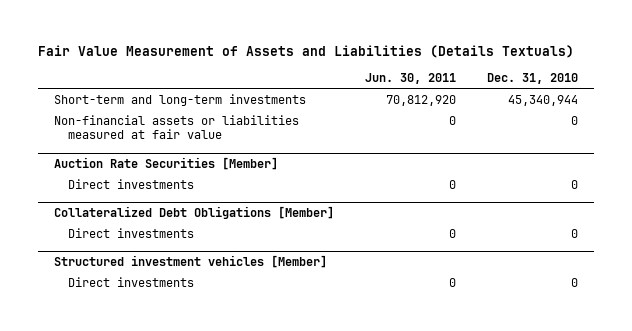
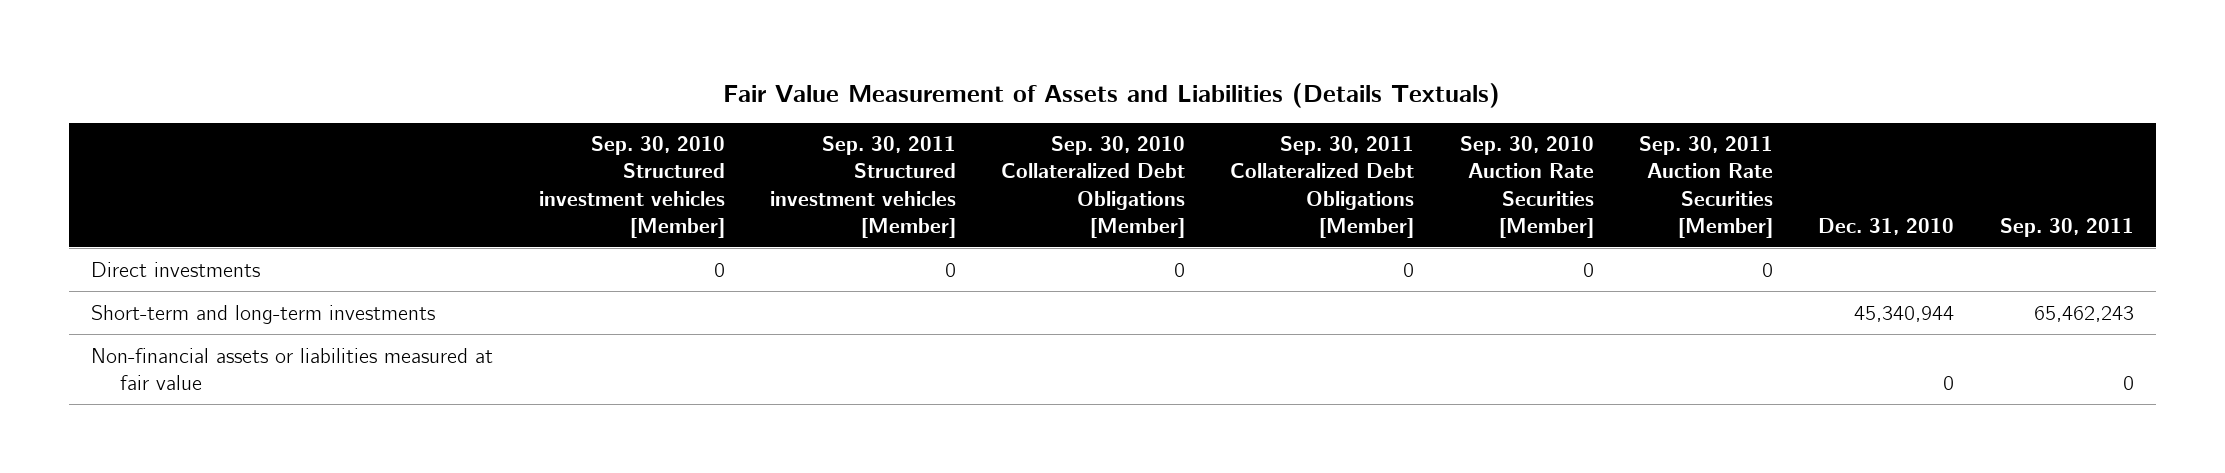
- | Jun. 30, 2011 | Dec. 31, 2010
+ | Sep. 30, 2010 Structured investment vehicles [Member] | Sep. 30, 2011 Structured investment vehicles [Member] | Sep. 30, 2010 Collateralized Debt Obligations [Member] | Sep. 30, 2011 Collateralized Debt Obligations [Member] | Sep. 30, 2010 Auction Rate Securities [Member] | Sep. 30, 2011 Auction Rate Securities [Member] | Dec. 31, 2010 | Sep. 30, 2011
+ Direct investments | 0 | 0 | 0 | 0 | 0 | 0 | |
- Auction Rate Securities [Member]
- Direct investments | 0 | 0
- Collateralized Debt Obligations [Member]
- Direct investments | 0 | 0
- Structured investment vehicles [Member]
- Direct investments | 0 | 0

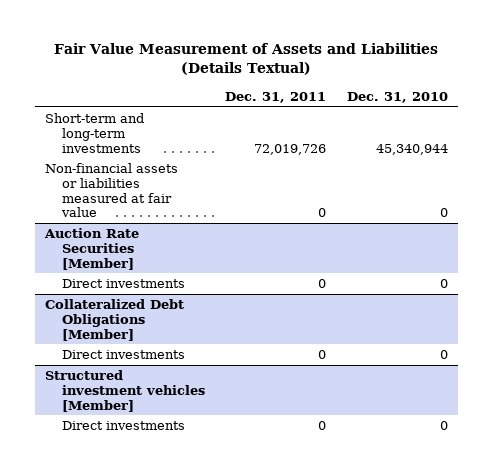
- Fair Value Measurement of Assets and Liabilities (Details Textuals)
+ Fair Value Measurement of Assets and Liabilities (Details Textual)
- | Sep. 30, 2010 Structured investment vehicles [Member] | Sep. 30, 2011 Structured investment vehicles [Member] | Sep. 30, 2010 Collateralized Debt Obligations [Member] | Sep. 30, 2011 Collateralized Debt Obligations [Member] | Sep. 30, 2010 Auction Rate Securities [Member] | Sep. 30, 2011 Auction Rate Securities [Member] | Dec. 31, 2010 | Sep. 30, 2011
+ | Dec. 31, 2011 | Dec. 31, 2010
- Direct investments | 0 | 0 | 0 | 0 | 0 | 0 | |
+ Auction Rate Securities [Member]
+ Direct investments | 0 | 0
+ Collateralized Debt Obligations [Member]
+ Direct investments | 0 | 0
+ Structured investment vehicles [Member]
+ Direct investments | 0 | 0

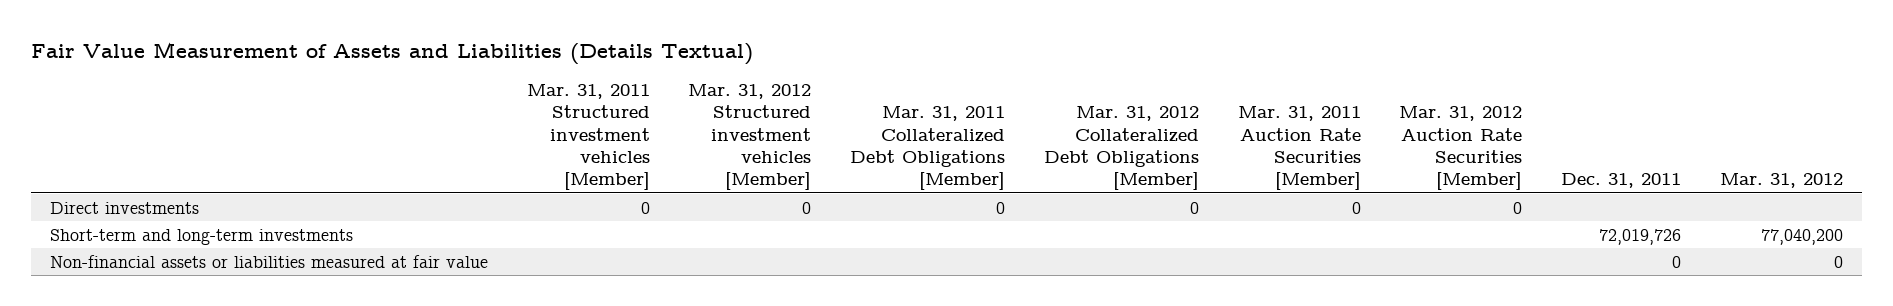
- | Dec. 31, 2011 | Dec. 31, 2010
+ | Mar. 31, 2011 Structured investment vehicles [Member] | Mar. 31, 2012 Structured investment vehicles [Member] | Mar. 31, 2011 Collateralized Debt Obligations [Member] | Mar. 31, 2012 Collateralized Debt Obligations [Member] | Mar. 31, 2011 Auction Rate Securities [Member] | Mar. 31, 2012 Auction Rate Securities [Member] | Dec. 31, 2011 | Mar. 31, 2012
+ Direct investments | 0 | 0 | 0 | 0 | 0 | 0 | |
- Auction Rate Securities [Member]
- Direct investments | 0 | 0
- Collateralized Debt Obligations [Member]
- Direct investments | 0 | 0
- Structured investment vehicles [Member]
- Direct investments | 0 | 0

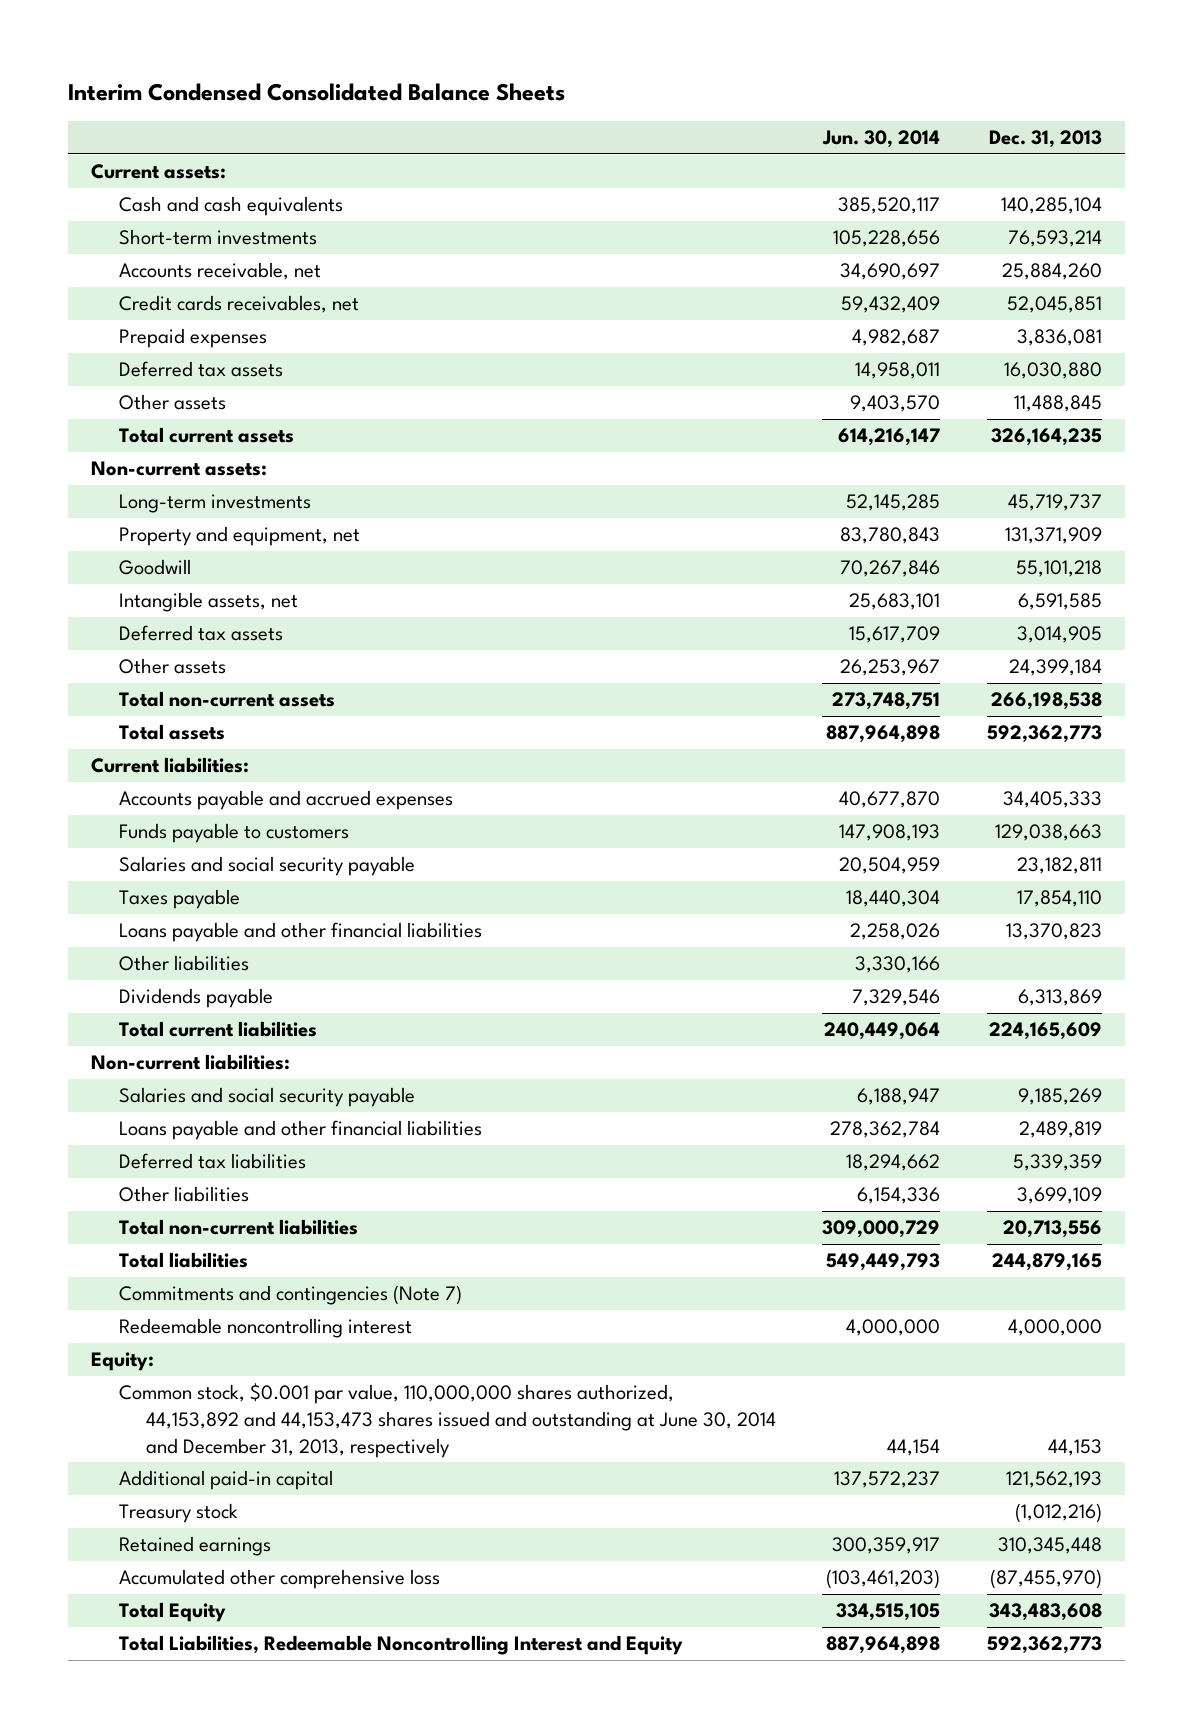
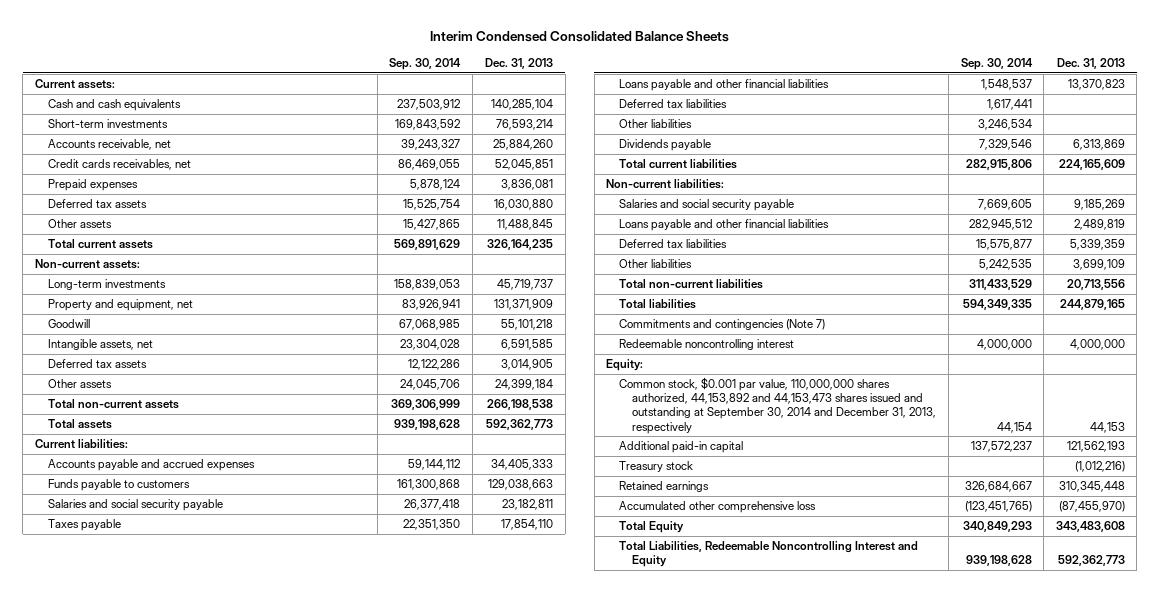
- | Jun. 30, 2014 | Dec. 31, 2013
+ | Sep. 30, 2014 | Dec. 31, 2013
+ Deferred tax liabilities | 1,617,441 |
- Common stock, $0.001 par value, 110,000,000 shares authorized, 44,153,892 and 44,153,473 shares issued and outstanding at June 30, 2014 and December 31, 2013, respectively | 44,154 | 44,153
+ Common stock, $0.001 par value, 110,000,000 shares authorized, 44,153,892 and 44,153,473 shares issued and outstanding at September 30, 2014 and December 31, 2013, respectively | 44,154 | 44,153

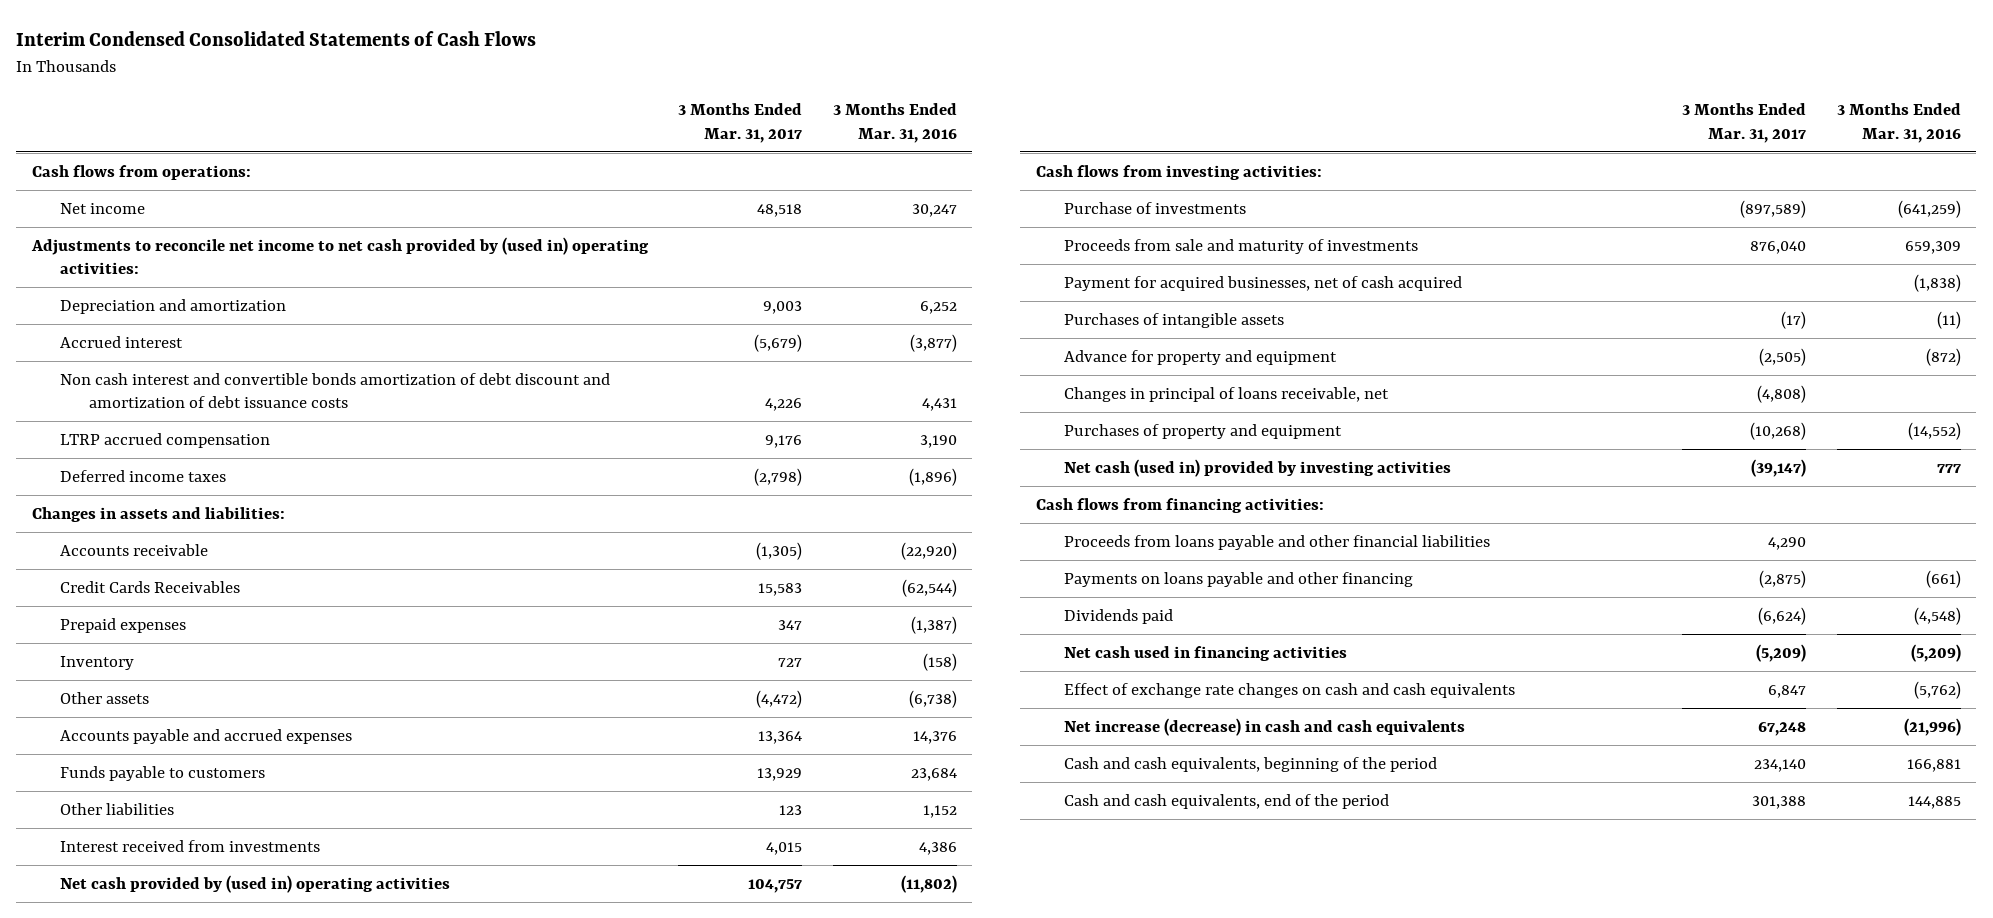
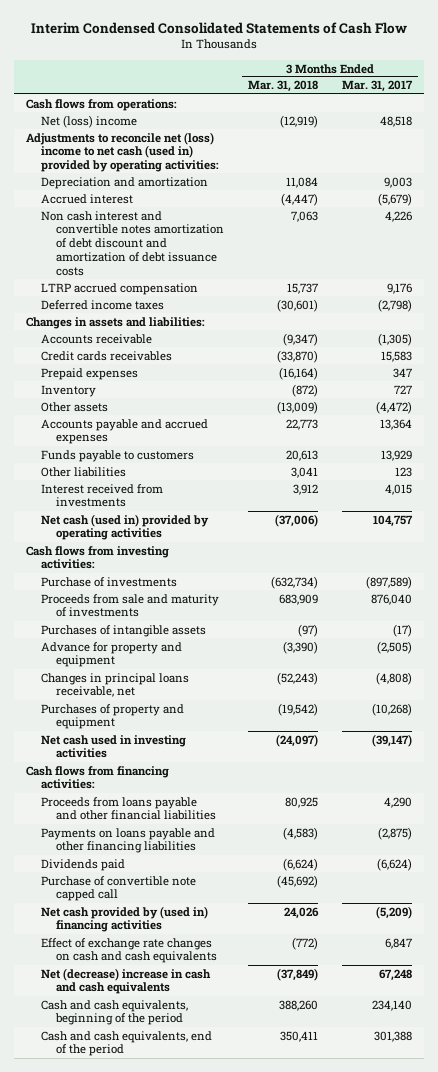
- Interim Condensed Consolidated Statements of Cash Flows
+ Interim Condensed Consolidated Statements of Cash Flow
- | 3 Months Ended Mar. 31, 2017 | 3 Months Ended Mar. 31, 2016
+ | 3 Months Ended Mar. 31, 2018 | 3 Months Ended Mar. 31, 2017
- Net income | 48,518 | 30,247
- Adjustments to reconcile net income to net cash provided by (used in) operating activities:
+ Net (loss) income | (12,919) | 48,518
+ Adjustments to reconcile net (loss) income to net cash (used in) provided by operating activities:
- Non cash interest and convertible bonds amortization of debt discount and amortization of debt issuance costs | 4,226 | 4,431
+ Non cash interest and convertible notes amortization of debt discount and amortization of debt issuance costs | 7,063 | 4,226
- Credit Cards Receivables | 15,583 | (62,544)
+ Credit cards receivables | (33,870) | 15,583
- Net cash provided by (used in) operating activities | 104,757 | (11,802)
+ Net cash (used in) provided by operating activities | (37,006) | 104,757
- Payment for acquired businesses, net of cash acquired | | (1,838)
- Changes in principal of loans receivable, net | (4,808) |
+ Changes in principal loans receivable, net | (52,243) | (4,808)
- Net cash (used in) provided by investing activities | (39,147) | 777
+ Net cash used in investing activities | (24,097) | (39,147)
- Payments on loans payable and other financing | (2,875) | (661)
+ Payments on loans payable and other financing liabilities | (4,583) | (2,875)
- Net cash used in financing activities | (5,209) | (5,209)
+ Purchase of convertible note capped call | (45,692) |
+ Net cash provided by (used in) financing activities | 24,026 | (5,209)
- Net increase (decrease) in cash and cash equivalents | 67,248 | (21,996)
+ Net (decrease) increase in cash and cash equivalents | (37,849) | 67,248

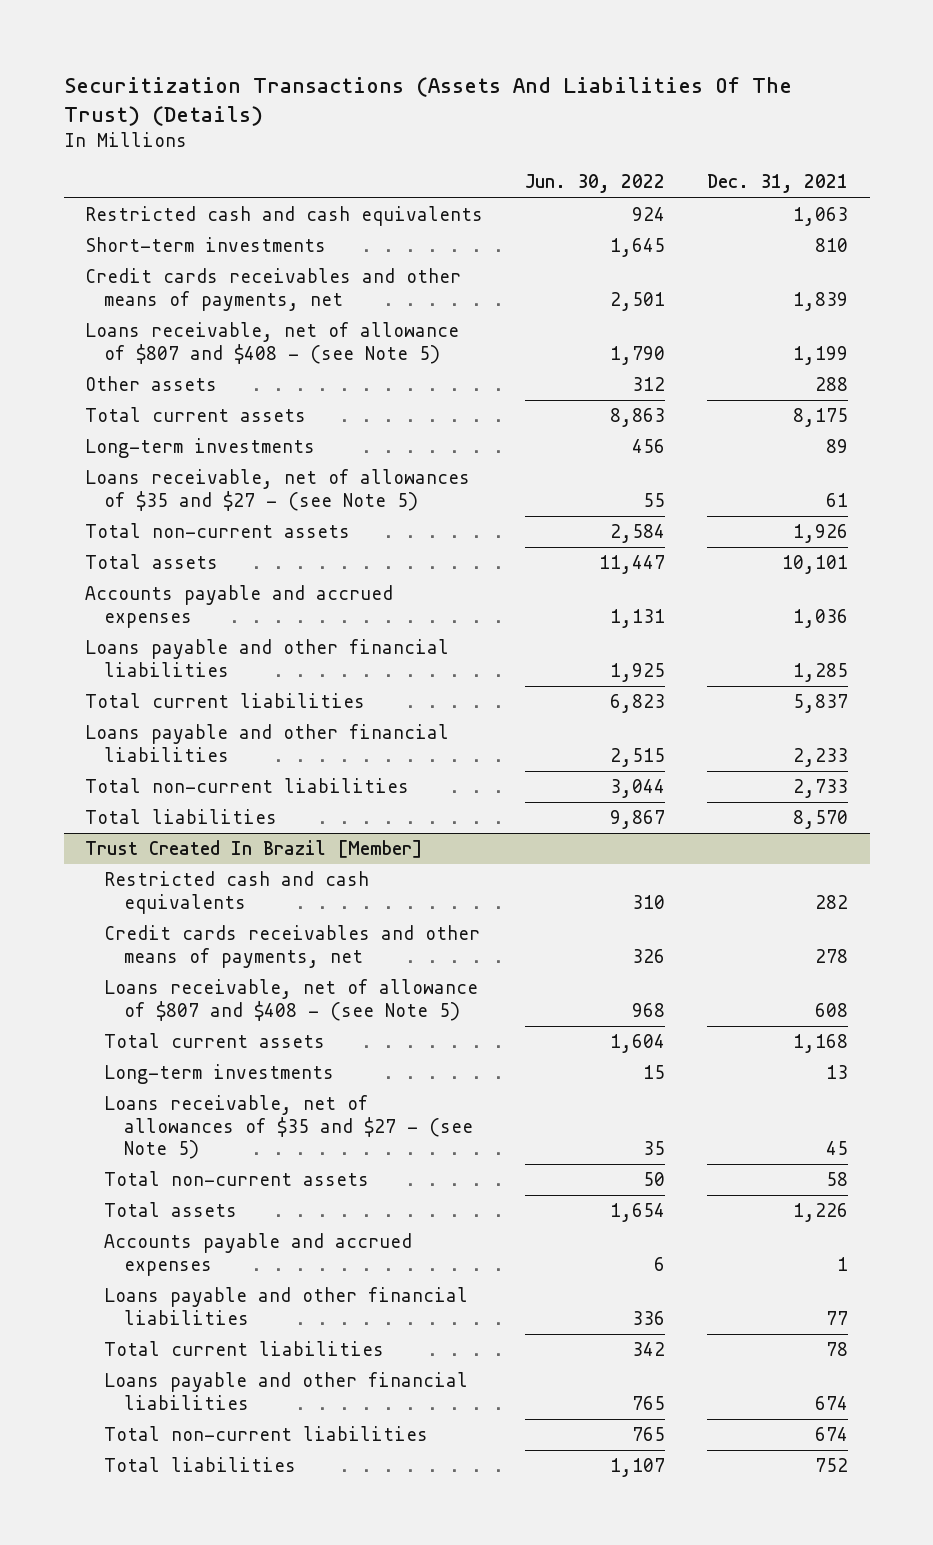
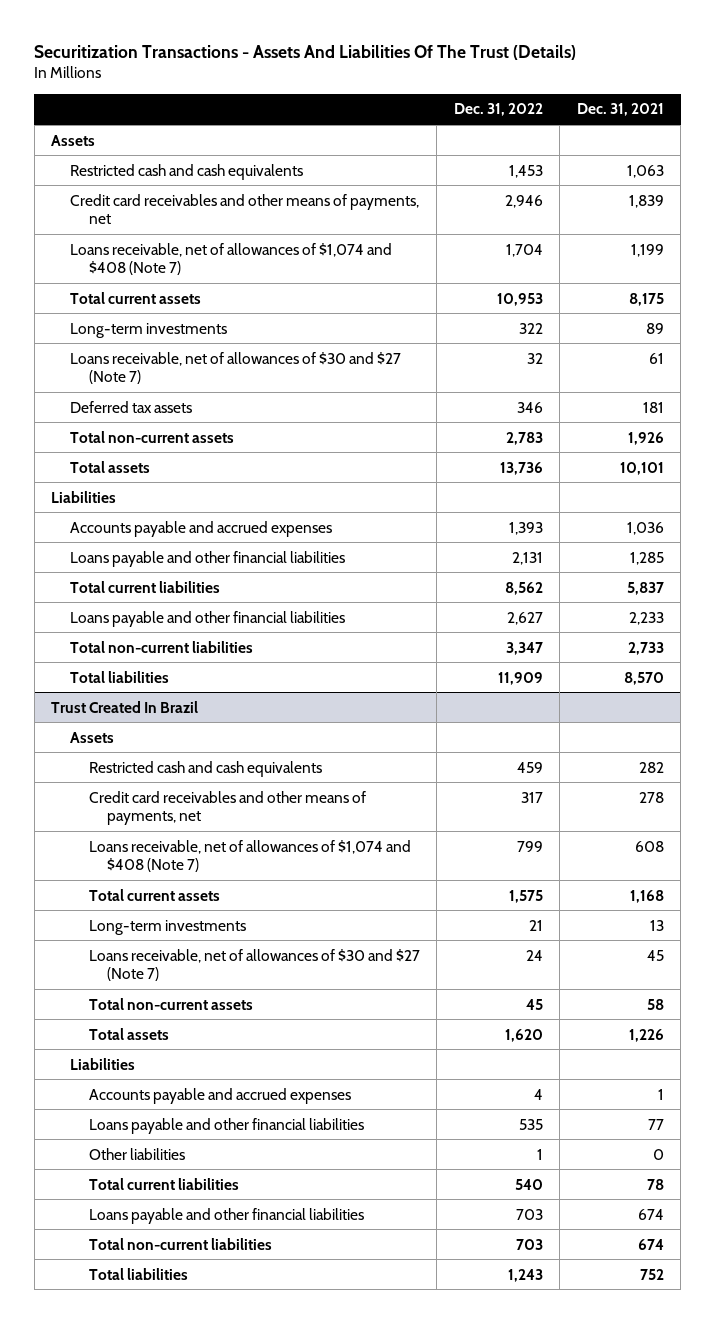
- Securitization Transactions (Assets And Liabilities Of The Trust) (Details)
+ Securitization Transactions - Assets And Liabilities Of The Trust (Details)
- | Jun. 30, 2022 | Dec. 31, 2021
+ | Dec. 31, 2022 | Dec. 31, 2021
+ Assets
- Short-term investments | 1,645 | 810
- Credit cards receivables and other means of payments, net | 2,501 | 1,839
- Loans receivable, net of allowance of $807 and $408 - (see Note 5) | 1,790 | 1,199
- Other assets | 312 | 288
+ Credit card receivables and other means of payments, net | 2,946 | 1,839
+ Loans receivable, net of allowances of $1,074 and $408 (Note 7) | 1,704 | 1,199
- Loans receivable, net of allowances of $35 and $27 - (see Note 5) | 55 | 61
+ Loans receivable, net of allowances of $30 and $27 (Note 7) | 32 | 61
+ Deferred tax assets | 346 | 181
+ Liabilities
- Trust Created In Brazil [Member]
+ Trust Created In Brazil
+ Assets
- Credit cards receivables and other means of payments, net | 326 | 278
- Loans receivable, net of allowance of $807 and $408 - (see Note 5) | 968 | 608
+ Credit card receivables and other means of payments, net | 317 | 278
+ Loans receivable, net of allowances of $1,074 and $408 (Note 7) | 799 | 608
- Loans receivable, net of allowances of $35 and $27 - (see Note 5) | 35 | 45
+ Loans receivable, net of allowances of $30 and $27 (Note 7) | 24 | 45
+ Liabilities
+ Other liabilities | 1 | 0

